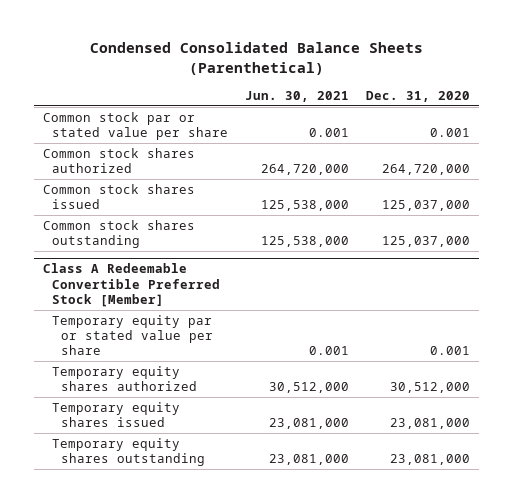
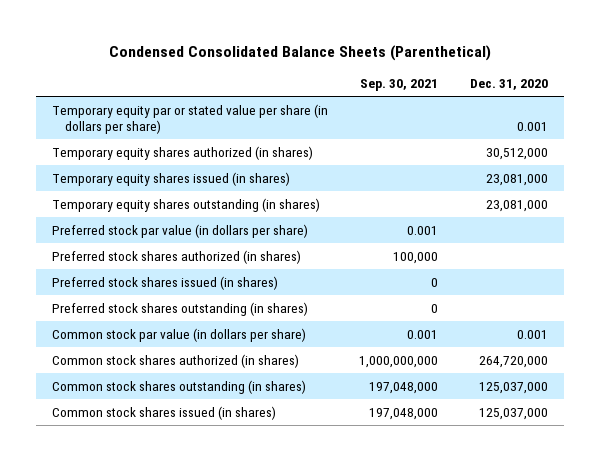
- | Jun. 30, 2021 | Dec. 31, 2020
+ | Sep. 30, 2021 | Dec. 31, 2020
- Common stock par or stated value per share | 0.001 | 0.001
- Common stock shares authorized | 264,720,000 | 264,720,000
- Common stock shares issued | 125,538,000 | 125,037,000
- Common stock shares outstanding | 125,538,000 | 125,037,000
- Class A Redeemable Convertible Preferred Stock [Member]
- Temporary equity par or stated value per share | 0.001 | 0.001
- Temporary equity shares authorized | 30,512,000 | 30,512,000
- Temporary equity shares issued | 23,081,000 | 23,081,000
- Temporary equity shares outstanding | 23,081,000 | 23,081,000
+ Temporary equity par or stated value per share (in dollars per share) | | 0.001
+ Temporary equity shares authorized (in shares) | | 30,512,000
+ Temporary equity shares issued (in shares) | | 23,081,000
+ Temporary equity shares outstanding (in shares) | | 23,081,000
+ Preferred stock par value (in dollars per share) | 0.001 |
+ Preferred stock shares authorized (in shares) | 100,000 |
+ Preferred stock shares issued (in shares) | 0 |
+ Preferred stock shares outstanding (in shares) | 0 |
+ Common stock par value (in dollars per share) | 0.001 | 0.001
+ Common stock shares authorized (in shares) | 1,000,000,000 | 264,720,000
+ Common stock shares outstanding (in shares) | 197,048,000 | 125,037,000
+ Common stock shares issued (in shares) | 197,048,000 | 125,037,000

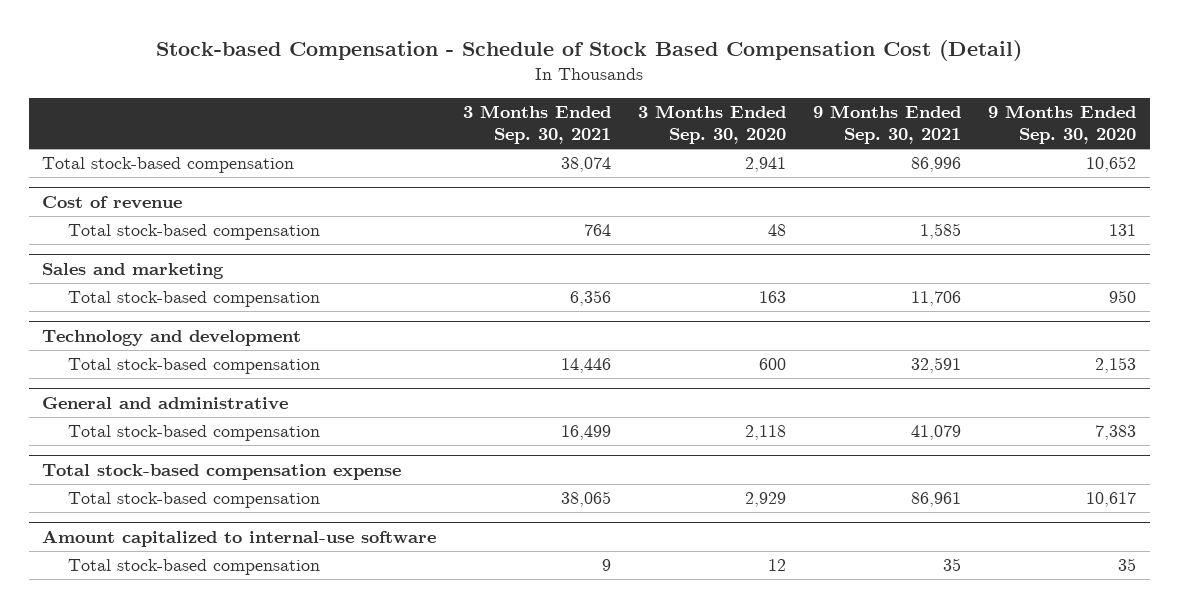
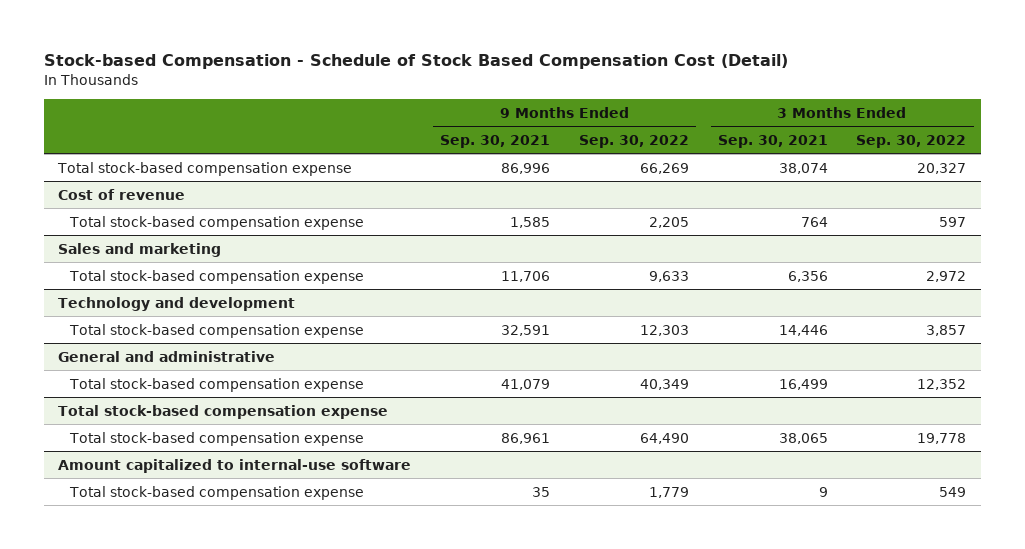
- | 3 Months Ended Sep. 30, 2021 | 3 Months Ended Sep. 30, 2020 | 9 Months Ended Sep. 30, 2021 | 9 Months Ended Sep. 30, 2020
+ | 9 Months Ended Sep. 30, 2021 | 9 Months Ended Sep. 30, 2022 | 3 Months Ended Sep. 30, 2021 | 3 Months Ended Sep. 30, 2022
- Total stock-based compensation | 38,074 | 2,941 | 86,996 | 10,652
+ Total stock-based compensation expense | 86,996 | 66,269 | 38,074 | 20,327
@ Cost of revenue
- Total stock-based compensation | 764 | 48 | 1,585 | 131
+ Total stock-based compensation expense | 1,585 | 2,205 | 764 | 597
@ Sales and marketing
- Total stock-based compensation | 6,356 | 163 | 11,706 | 950
+ Total stock-based compensation expense | 11,706 | 9,633 | 6,356 | 2,972
@ Technology and development
- Total stock-based compensation | 14,446 | 600 | 32,591 | 2,153
+ Total stock-based compensation expense | 32,591 | 12,303 | 14,446 | 3,857
@ General and administrative
- Total stock-based compensation | 16,499 | 2,118 | 41,079 | 7,383
+ Total stock-based compensation expense | 41,079 | 40,349 | 16,499 | 12,352
@ Total stock-based compensation expense
- Total stock-based compensation | 38,065 | 2,929 | 86,961 | 10,617
+ Total stock-based compensation expense | 86,961 | 64,490 | 38,065 | 19,778
@ Amount capitalized to internal-use software
- Total stock-based compensation | 9 | 12 | 35 | 35
+ Total stock-based compensation expense | 35 | 1,779 | 9 | 549

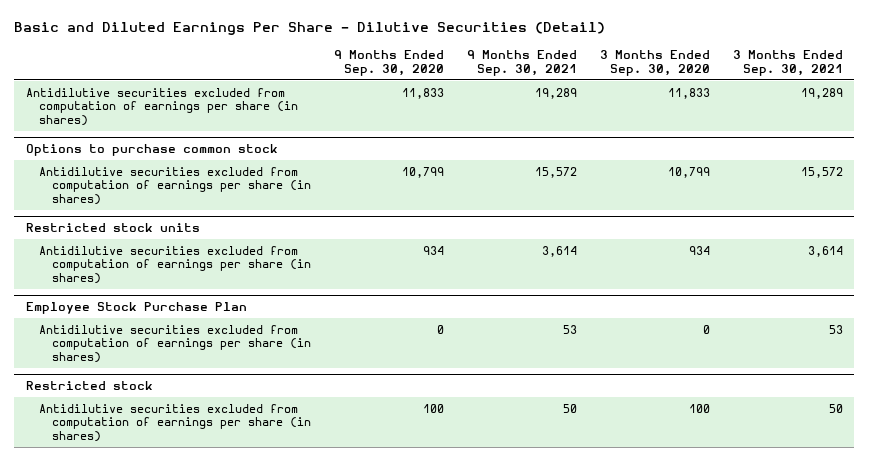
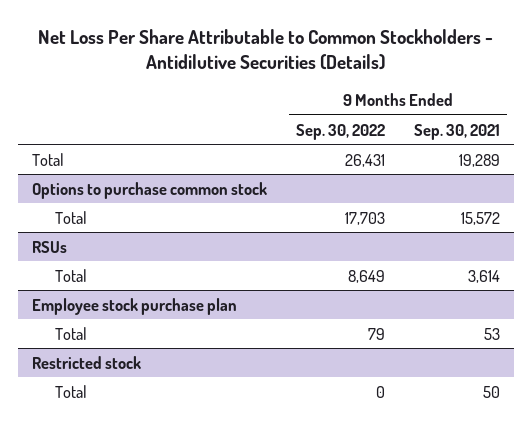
- Basic and Diluted Earnings Per Share - Dilutive Securities (Detail)
+ Net Loss Per Share Attributable to Common Stockholders - Antidilutive Securities (Details)
- | 9 Months Ended Sep. 30, 2020 | 9 Months Ended Sep. 30, 2021 | 3 Months Ended Sep. 30, 2020 | 3 Months Ended Sep. 30, 2021
+ | 9 Months Ended Sep. 30, 2022 | 9 Months Ended Sep. 30, 2021
- Antidilutive securities excluded from computation of earnings per share (in shares) | 11,833 | 19,289 | 11,833 | 19,289
+ Total | 26,431 | 19,289
@ Options to purchase common stock
- Antidilutive securities excluded from computation of earnings per share (in shares) | 10,799 | 15,572 | 10,799 | 15,572
- Restricted stock units
- Antidilutive securities excluded from computation of earnings per share (in shares) | 934 | 3,614 | 934 | 3,614
- Employee Stock Purchase Plan
- Antidilutive securities excluded from computation of earnings per share (in shares) | 0 | 53 | 0 | 53
@ Options to purchase common stock
+ Total | 17,703 | 15,572
+ RSUs
+ Total | 8,649 | 3,614
+ Employee stock purchase plan
+ Total | 79 | 53
@ Restricted stock
- Antidilutive securities excluded from computation of earnings per share (in shares) | 100 | 50 | 100 | 50
+ Total | 0 | 50

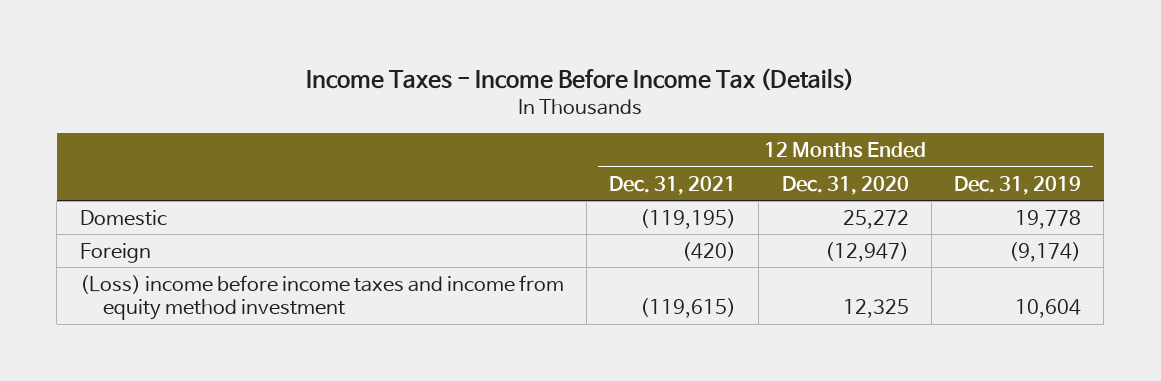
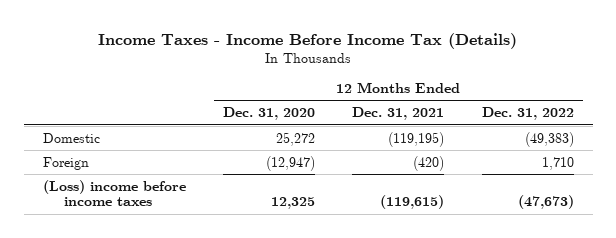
- | 12 Months Ended Dec. 31, 2021 | 12 Months Ended Dec. 31, 2020 | 12 Months Ended Dec. 31, 2019
+ | 12 Months Ended Dec. 31, 2020 | 12 Months Ended Dec. 31, 2021 | 12 Months Ended Dec. 31, 2022
- (Loss) income before income taxes and income from equity method investment | (119,615) | 12,325 | 10,604
+ (Loss) income before income taxes | 12,325 | (119,615) | (47,673)

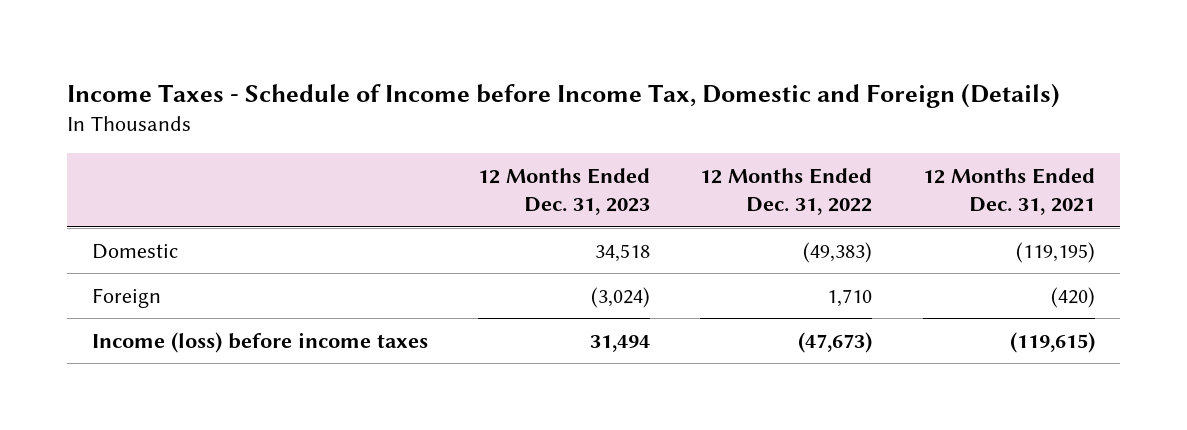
- Income Taxes - Income Before Income Tax (Details)
+ Income Taxes - Schedule of Income before Income Tax, Domestic and Foreign (Details)
- | 12 Months Ended Dec. 31, 2020 | 12 Months Ended Dec. 31, 2021 | 12 Months Ended Dec. 31, 2022
+ | 12 Months Ended Dec. 31, 2023 | 12 Months Ended Dec. 31, 2022 | 12 Months Ended Dec. 31, 2021
- (Loss) income before income taxes | 12,325 | (119,615) | (47,673)
+ Income (loss) before income taxes | 31,494 | (47,673) | (119,615)

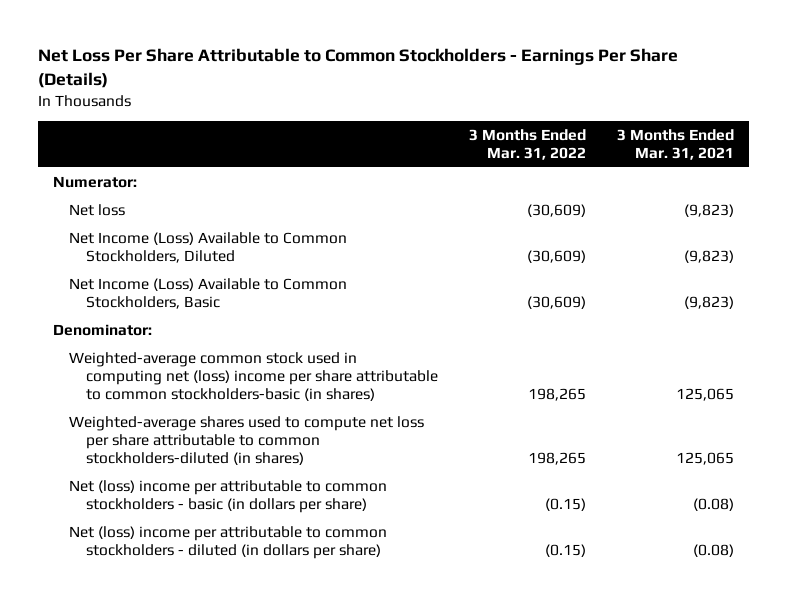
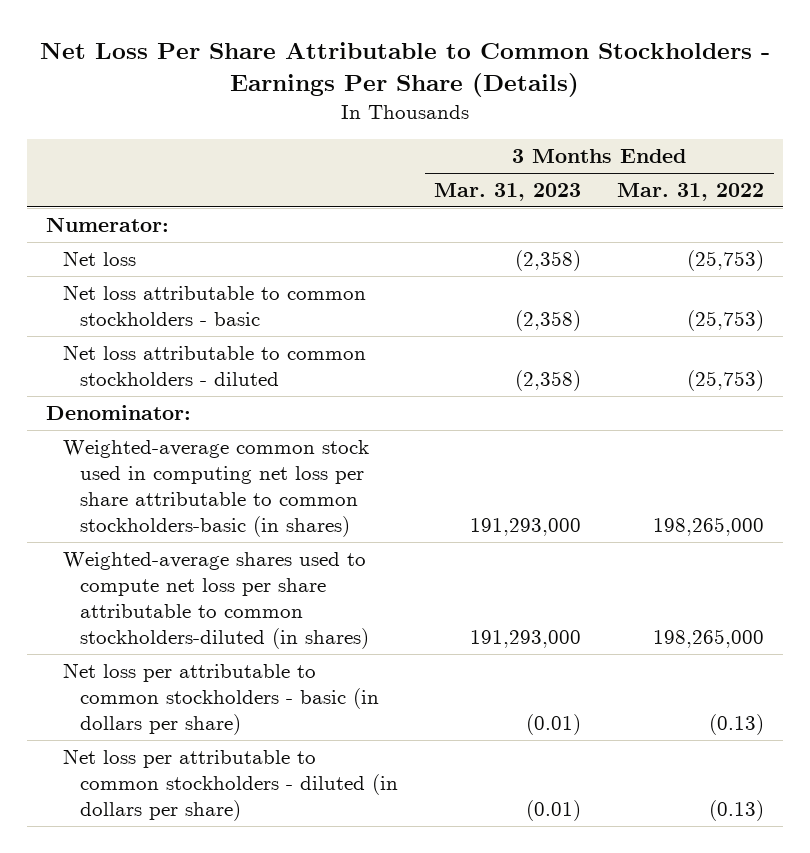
- | 3 Months Ended Mar. 31, 2022 | 3 Months Ended Mar. 31, 2021
+ | 3 Months Ended Mar. 31, 2023 | 3 Months Ended Mar. 31, 2022
- Net loss | (30,609) | (9,823)
- Net Income (Loss) Available to Common Stockholders, Diluted | (30,609) | (9,823)
- Net Income (Loss) Available to Common Stockholders, Basic | (30,609) | (9,823)
+ Net loss | (2,358) | (25,753)
+ Net loss attributable to common stockholders - basic | (2,358) | (25,753)
+ Net loss attributable to common stockholders - diluted | (2,358) | (25,753)
- Weighted-average common stock used in computing net (loss) income per share attributable to common stockholders-basic (in shares) | 198,265 | 125,065
- Weighted-average shares used to compute net loss per share attributable to common stockholders-diluted (in shares) | 198,265 | 125,065
- Net (loss) income per attributable to common stockholders - basic (in dollars per share) | (0.15) | (0.08)
- Net (loss) income per attributable to common stockholders - diluted (in dollars per share) | (0.15) | (0.08)
+ Weighted-average common stock used in computing net loss per share attributable to common stockholders-basic (in shares) | 191,293,000 | 198,265,000
+ Weighted-average shares used to compute net loss per share attributable to common stockholders-diluted (in shares) | 191,293,000 | 198,265,000
+ Net loss per attributable to common stockholders - basic (in dollars per share) | (0.01) | (0.13)
+ Net loss per attributable to common stockholders - diluted (in dollars per share) | (0.01) | (0.13)

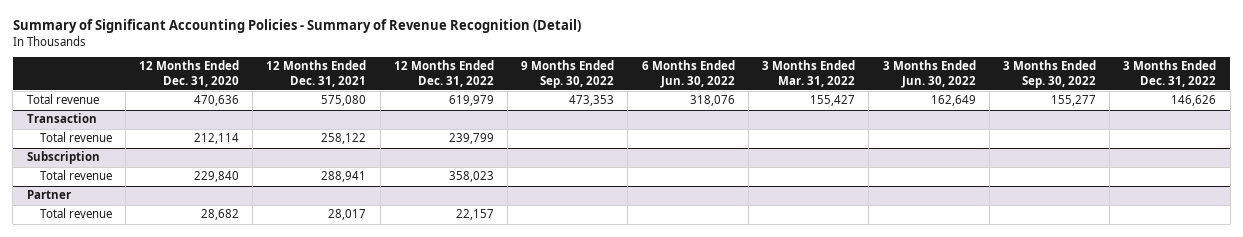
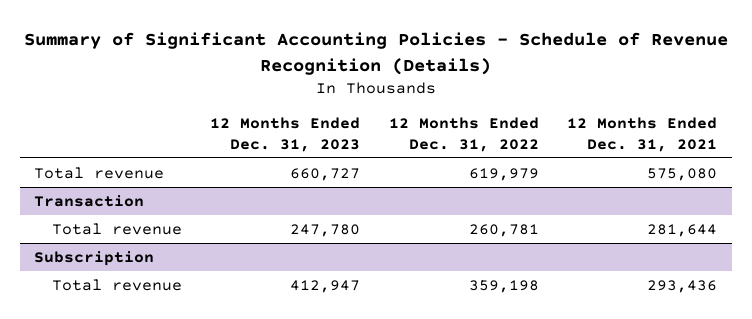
- Summary of Significant Accounting Policies - Summary of Revenue Recognition (Detail)
+ Summary of Significant Accounting Policies - Schedule of Revenue Recognition (Details)
- | 12 Months Ended Dec. 31, 2020 | 12 Months Ended Dec. 31, 2021 | 12 Months Ended Dec. 31, 2022 | 9 Months Ended Sep. 30, 2022 | 6 Months Ended Jun. 30, 2022 | 3 Months Ended Mar. 31, 2022 | 3 Months Ended Jun. 30, 2022 | 3 Months Ended Sep. 30, 2022 | 3 Months Ended Dec. 31, 2022
+ | 12 Months Ended Dec. 31, 2023 | 12 Months Ended Dec. 31, 2022 | 12 Months Ended Dec. 31, 2021
@ Transaction
- Total revenue | 212,114 | 258,122 | 239,799 | | | | | |
+ Total revenue | 247,780 | 260,781 | 281,644
@ Subscription
- Total revenue | 229,840 | 288,941 | 358,023 | | | | | |
- Partner
- Total revenue | 28,682 | 28,017 | 22,157 | | | | | |
@ Subscription
+ Total revenue | 412,947 | 359,198 | 293,436

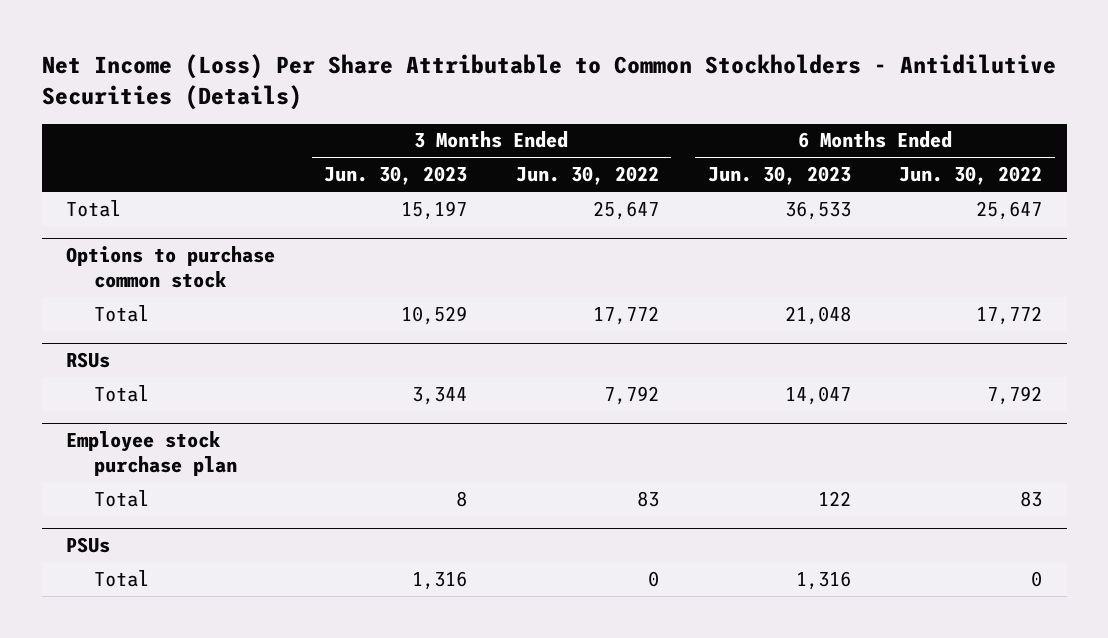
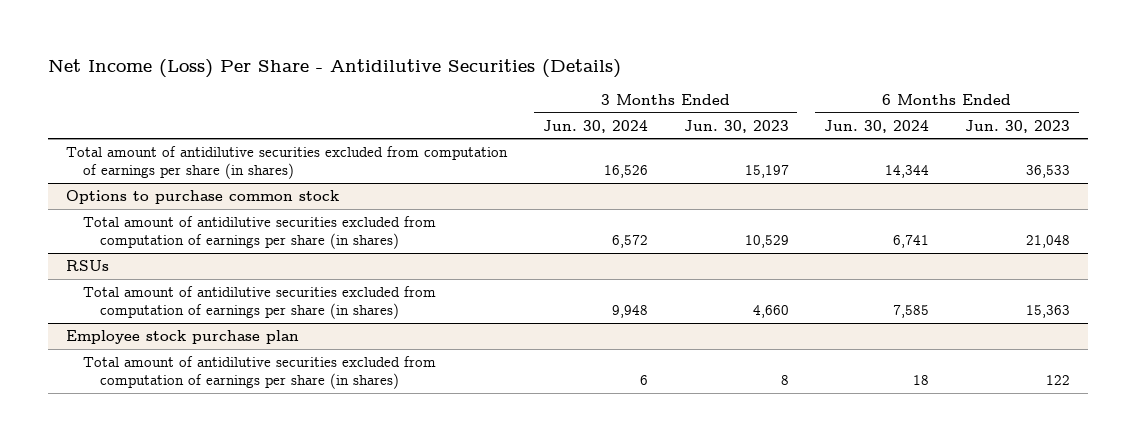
- Net Income (Loss) Per Share Attributable to Common Stockholders - Antidilutive Securities (Details)
+ Net Income (Loss) Per Share - Antidilutive Securities (Details)
- | 3 Months Ended Jun. 30, 2023 | 3 Months Ended Jun. 30, 2022 | 6 Months Ended Jun. 30, 2023 | 6 Months Ended Jun. 30, 2022
+ | 3 Months Ended Jun. 30, 2024 | 3 Months Ended Jun. 30, 2023 | 6 Months Ended Jun. 30, 2024 | 6 Months Ended Jun. 30, 2023
- Total | 15,197 | 25,647 | 36,533 | 25,647
+ Total amount of antidilutive securities excluded from computation of earnings per share (in shares) | 16,526 | 15,197 | 14,344 | 36,533
@ Options to purchase common stock
- Total | 10,529 | 17,772 | 21,048 | 17,772
+ Total amount of antidilutive securities excluded from computation of earnings per share (in shares) | 6,572 | 10,529 | 6,741 | 21,048
@ RSUs
- Total | 3,344 | 7,792 | 14,047 | 7,792
+ Total amount of antidilutive securities excluded from computation of earnings per share (in shares) | 9,948 | 4,660 | 7,585 | 15,363
@ Employee stock purchase plan
- Total | 8 | 83 | 122 | 83
- PSUs
- Total | 1,316 | 0 | 1,316 | 0
@ Employee stock purchase plan
+ Total amount of antidilutive securities excluded from computation of earnings per share (in shares) | 6 | 8 | 18 | 122

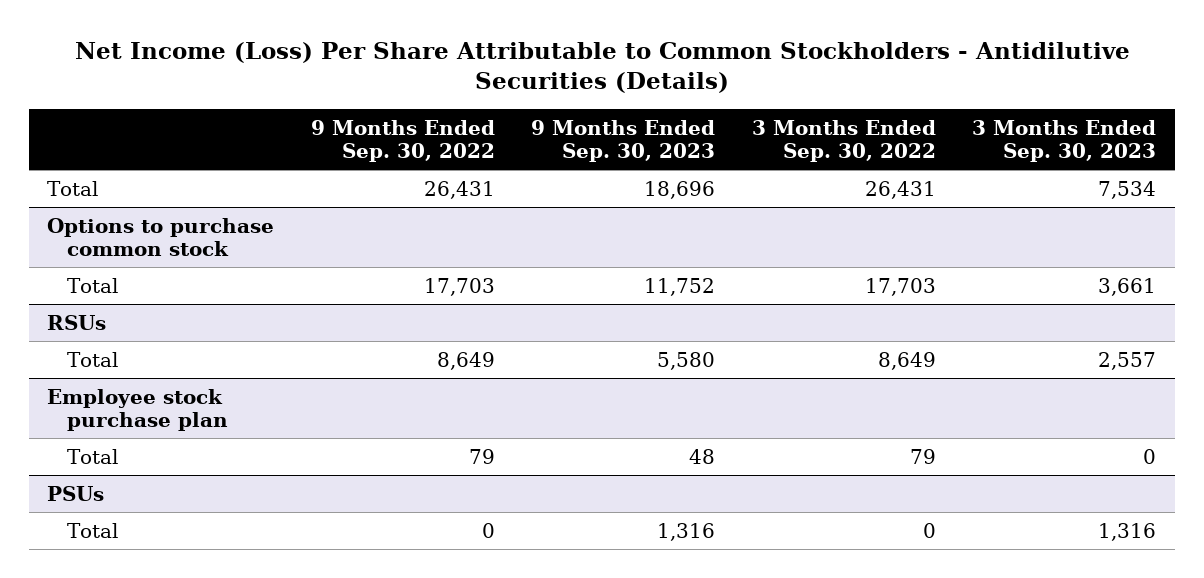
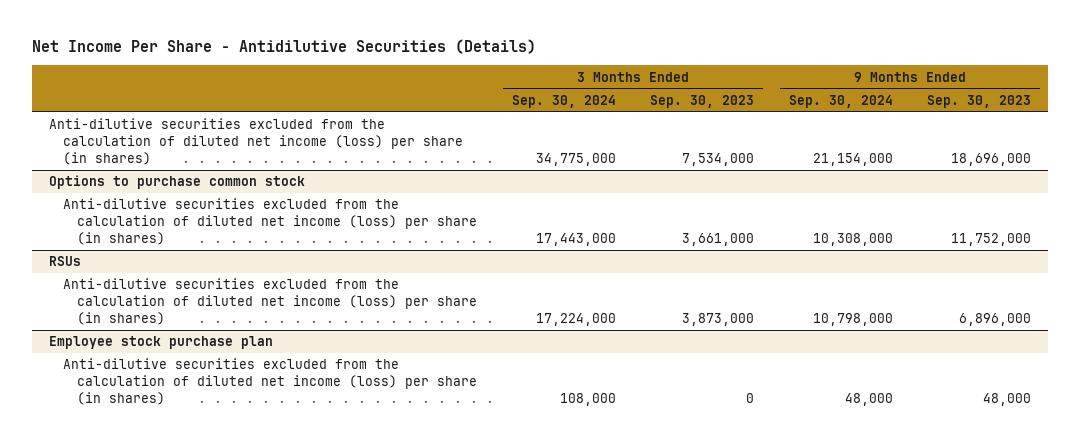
- Net Income (Loss) Per Share Attributable to Common Stockholders - Antidilutive Securities (Details)
+ Net Income Per Share - Antidilutive Securities (Details)
- | 9 Months Ended Sep. 30, 2022 | 9 Months Ended Sep. 30, 2023 | 3 Months Ended Sep. 30, 2022 | 3 Months Ended Sep. 30, 2023
+ | 3 Months Ended Sep. 30, 2024 | 3 Months Ended Sep. 30, 2023 | 9 Months Ended Sep. 30, 2024 | 9 Months Ended Sep. 30, 2023
- Total | 26,431 | 18,696 | 26,431 | 7,534
+ Anti-dilutive securities excluded from the calculation of diluted net income (loss) per share (in shares) | 34,775,000 | 7,534,000 | 21,154,000 | 18,696,000
@ Options to purchase common stock
- Total | 17,703 | 11,752 | 17,703 | 3,661
+ Anti-dilutive securities excluded from the calculation of diluted net income (loss) per share (in shares) | 17,443,000 | 3,661,000 | 10,308,000 | 11,752,000
@ RSUs
- Total | 8,649 | 5,580 | 8,649 | 2,557
+ Anti-dilutive securities excluded from the calculation of diluted net income (loss) per share (in shares) | 17,224,000 | 3,873,000 | 10,798,000 | 6,896,000
@ Employee stock purchase plan
- Total | 79 | 48 | 79 | 0
- PSUs
- Total | 0 | 1,316 | 0 | 1,316
@ Employee stock purchase plan
+ Anti-dilutive securities excluded from the calculation of diluted net income (loss) per share (in shares) | 108,000 | 0 | 48,000 | 48,000

